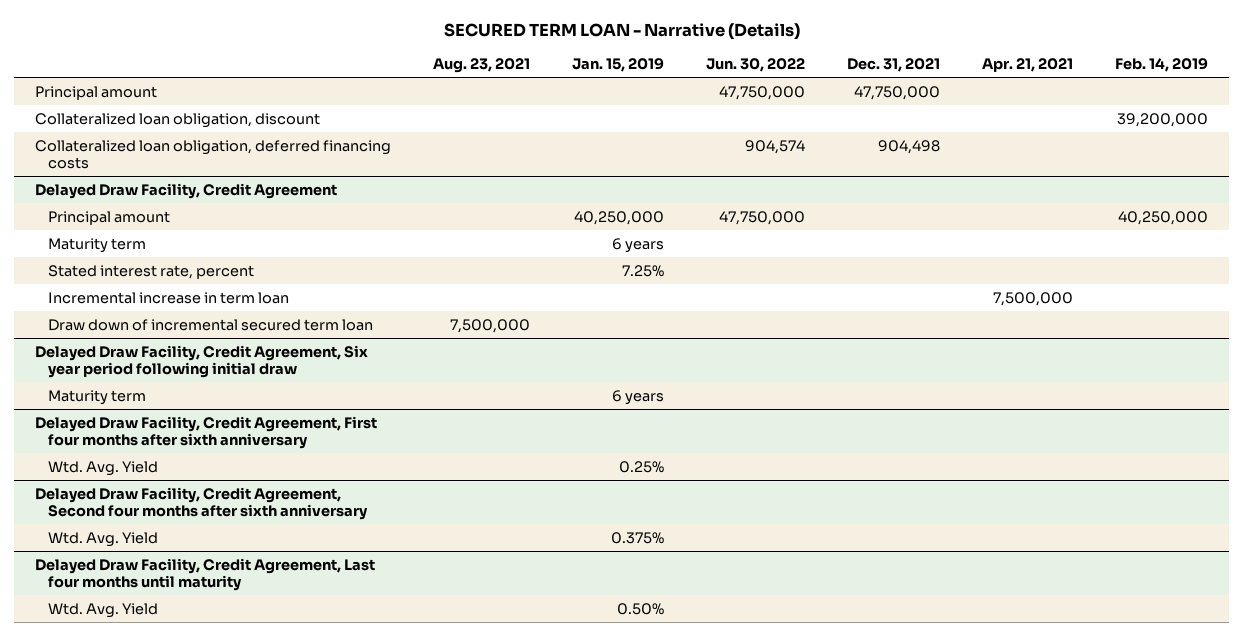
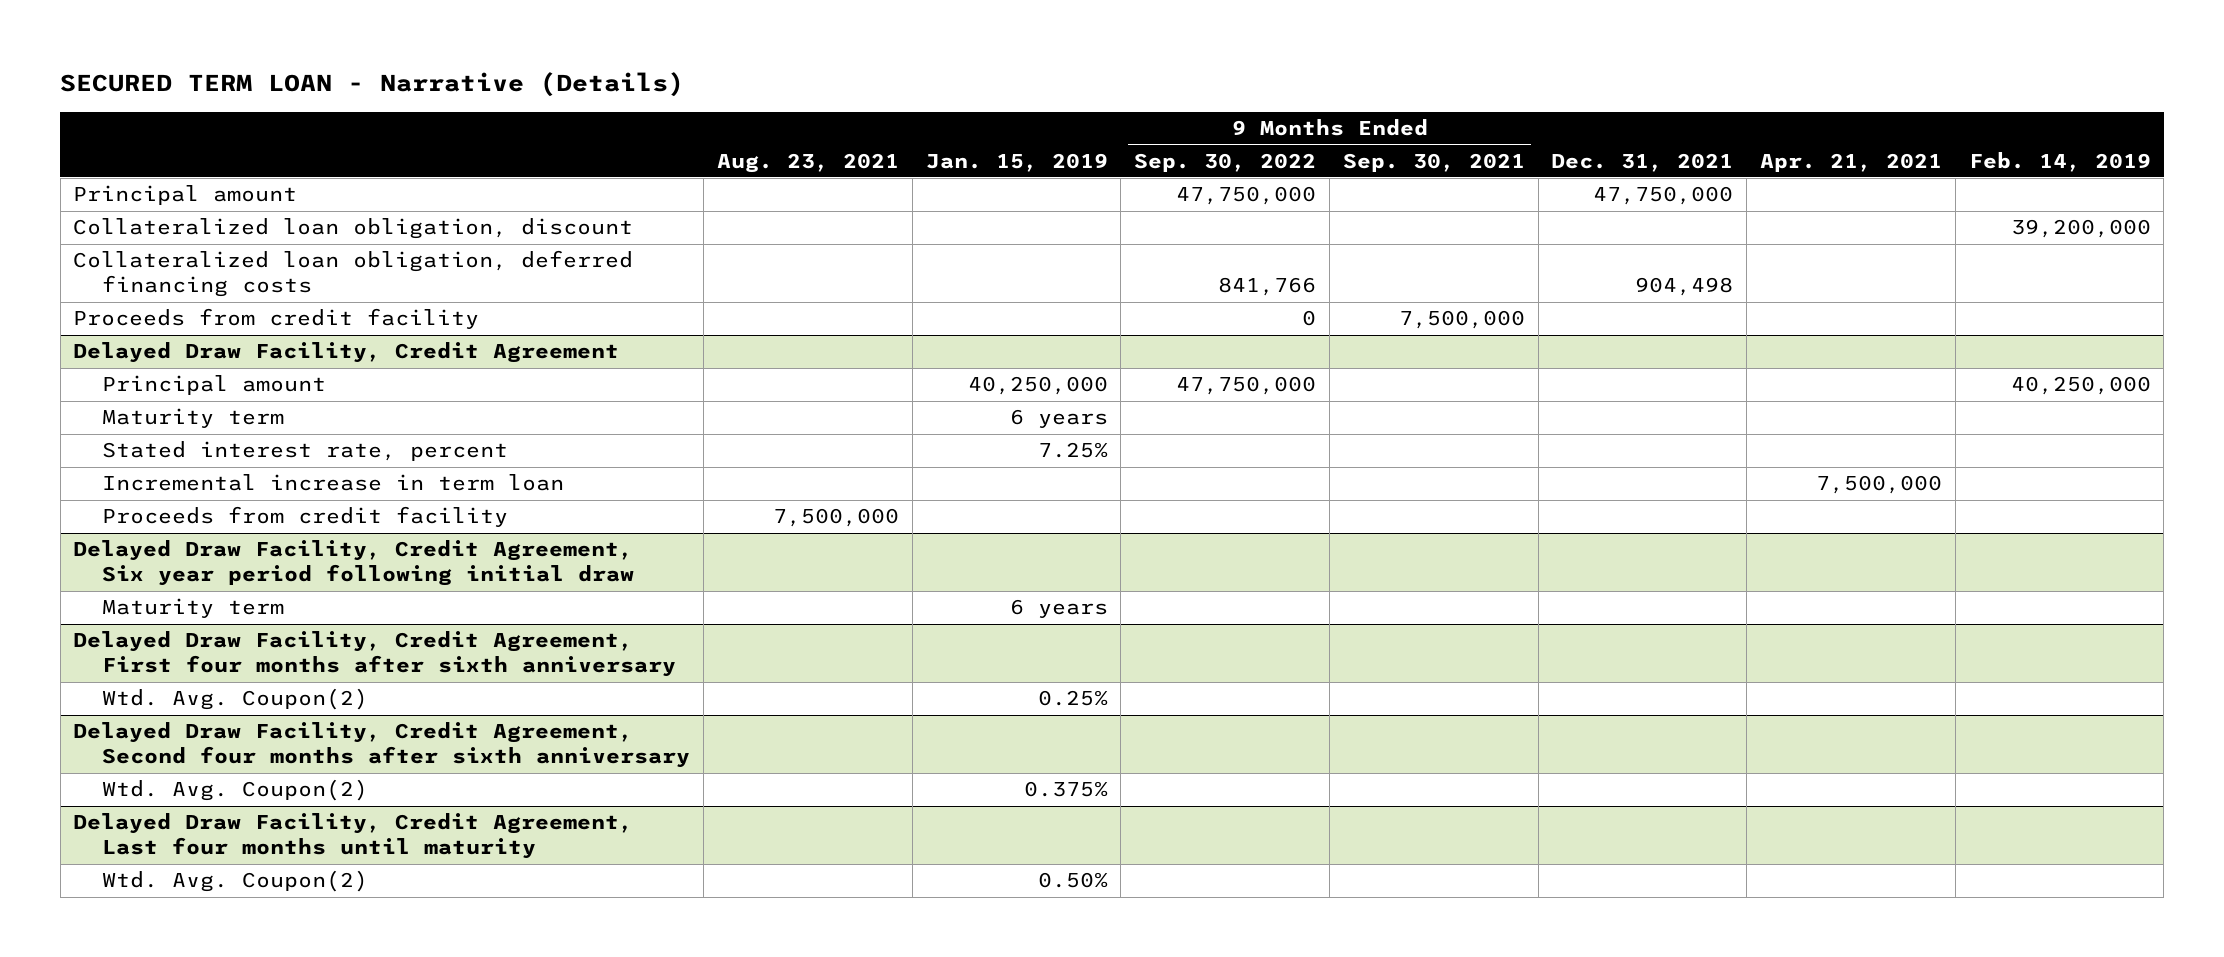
- | Aug. 23, 2021 | Jan. 15, 2019 | Jun. 30, 2022 | Dec. 31, 2021 | Apr. 21, 2021 | Feb. 14, 2019
+ | Aug. 23, 2021 | Jan. 15, 2019 | 9 Months Ended Sep. 30, 2022 | 9 Months Ended Sep. 30, 2021 | Dec. 31, 2021 | Apr. 21, 2021 | Feb. 14, 2019
+ Proceeds from credit facility | | | 0 | 7,500,000 | | |
@ Delayed Draw Facility, Credit Agreement
- Draw down of incremental secured term loan | 7,500,000 | | | | |
+ Proceeds from credit facility | 7,500,000 | | | | | |
@ Delayed Draw Facility, Credit Agreement, First four months after sixth anniversary
- Wtd. Avg. Yield | | 0.25% | | | |
+ Wtd. Avg. Coupon(2) | | 0.25% | | | | |
@ Delayed Draw Facility, Credit Agreement, Second four months after sixth anniversary
- Wtd. Avg. Yield | | 0.375% | | | |
+ Wtd. Avg. Coupon(2) | | 0.375% | | | | |
@ Delayed Draw Facility, Credit Agreement, Last four months until maturity
- Wtd. Avg. Yield | | 0.50% | | | |
+ Wtd. Avg. Coupon(2) | | 0.50% | | | | |

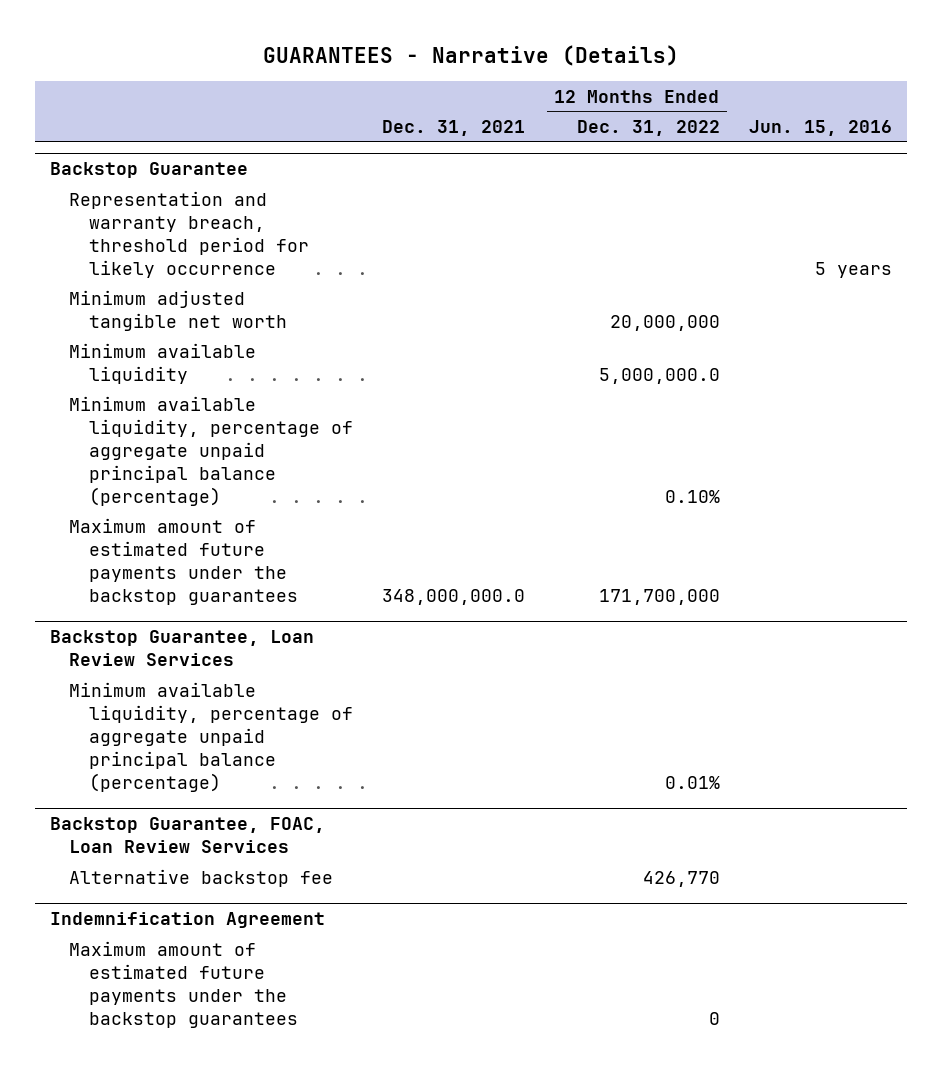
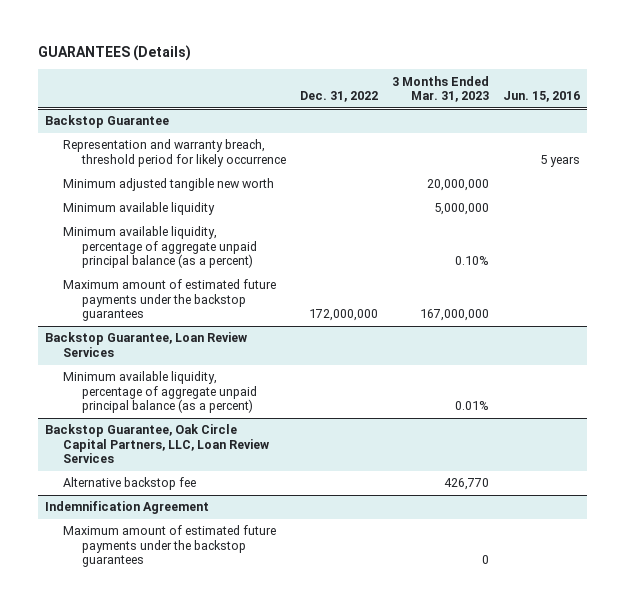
- GUARANTEES - Narrative (Details)
+ GUARANTEES (Details)
- | Dec. 31, 2021 | 12 Months Ended Dec. 31, 2022 | Jun. 15, 2016
+ | Dec. 31, 2022 | 3 Months Ended Mar. 31, 2023 | Jun. 15, 2016
@ Backstop Guarantee
- Minimum adjusted tangible net worth | | 20,000,000 |
+ Minimum adjusted tangible new worth | | 20,000,000 |
- Minimum available liquidity, percentage of aggregate unpaid principal balance (percentage) | | 0.10% |
+ Minimum available liquidity, percentage of aggregate unpaid principal balance (as a percent) | | 0.10% |
@ Backstop Guarantee, Loan Review Services
- Minimum available liquidity, percentage of aggregate unpaid principal balance (percentage) | | 0.01% |
- Backstop Guarantee, FOAC, Loan Review Services
- Alternative backstop fee | | 426,770 |
@ Backstop Guarantee, Loan Review Services
+ Minimum available liquidity, percentage of aggregate unpaid principal balance (as a percent) | | 0.01% |
+ Backstop Guarantee, Oak Circle Capital Partners, LLC, Loan Review Services
+ Alternative backstop fee | | 426,770 |

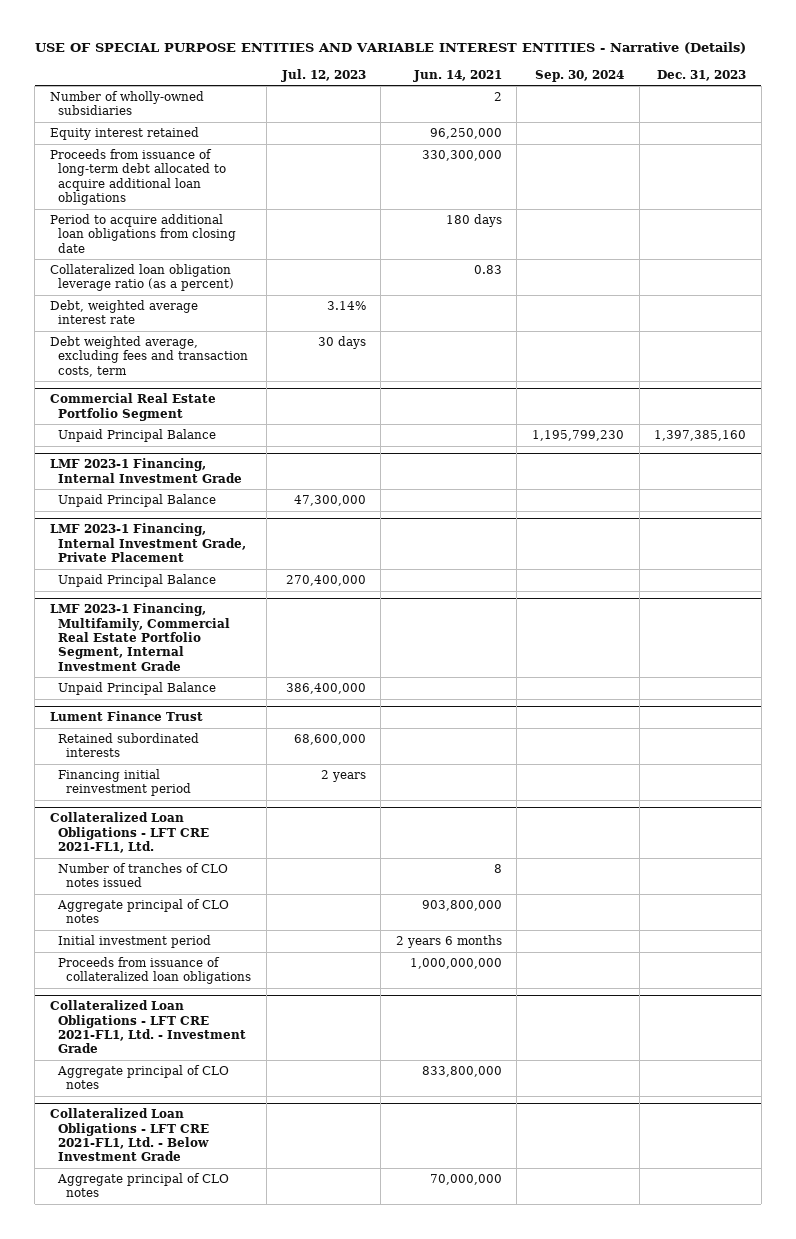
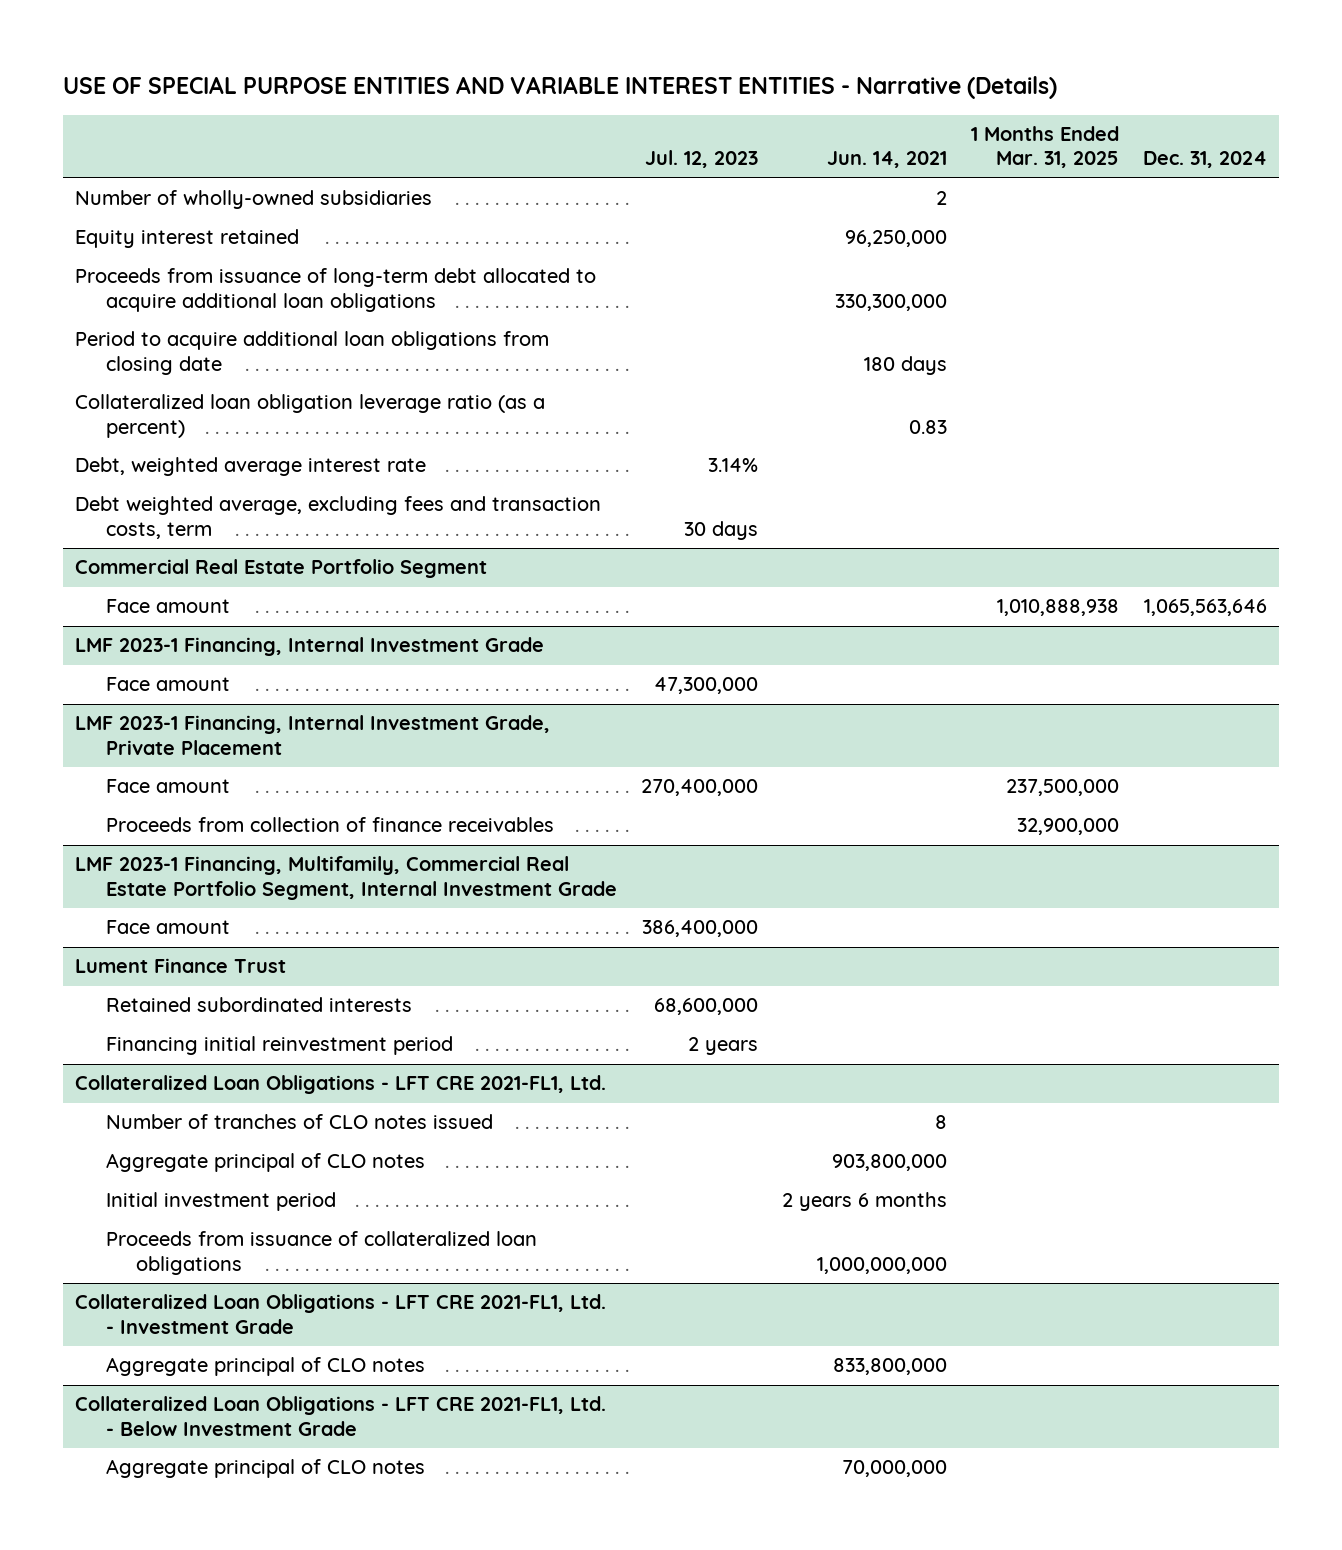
- | Jul. 12, 2023 | Jun. 14, 2021 | Sep. 30, 2024 | Dec. 31, 2023
+ | Jul. 12, 2023 | Jun. 14, 2021 | 1 Months Ended Mar. 31, 2025 | Dec. 31, 2024
@ Commercial Real Estate Portfolio Segment
- Unpaid Principal Balance | | | 1,195,799,230 | 1,397,385,160
+ Face amount | | | 1,010,888,938 | 1,065,563,646
@ LMF 2023-1 Financing, Internal Investment Grade
- Unpaid Principal Balance | 47,300,000 | | |
+ Face amount | 47,300,000 | | |
@ LMF 2023-1 Financing, Internal Investment Grade, Private Placement
- Unpaid Principal Balance | 270,400,000 | | |
+ Face amount | 270,400,000 | | 237,500,000 |
+ Proceeds from collection of finance receivables | | | 32,900,000 |
@ LMF 2023-1 Financing, Multifamily, Commercial Real Estate Portfolio Segment, Internal Investment Grade
- Unpaid Principal Balance | 386,400,000 | | |
+ Face amount | 386,400,000 | | |

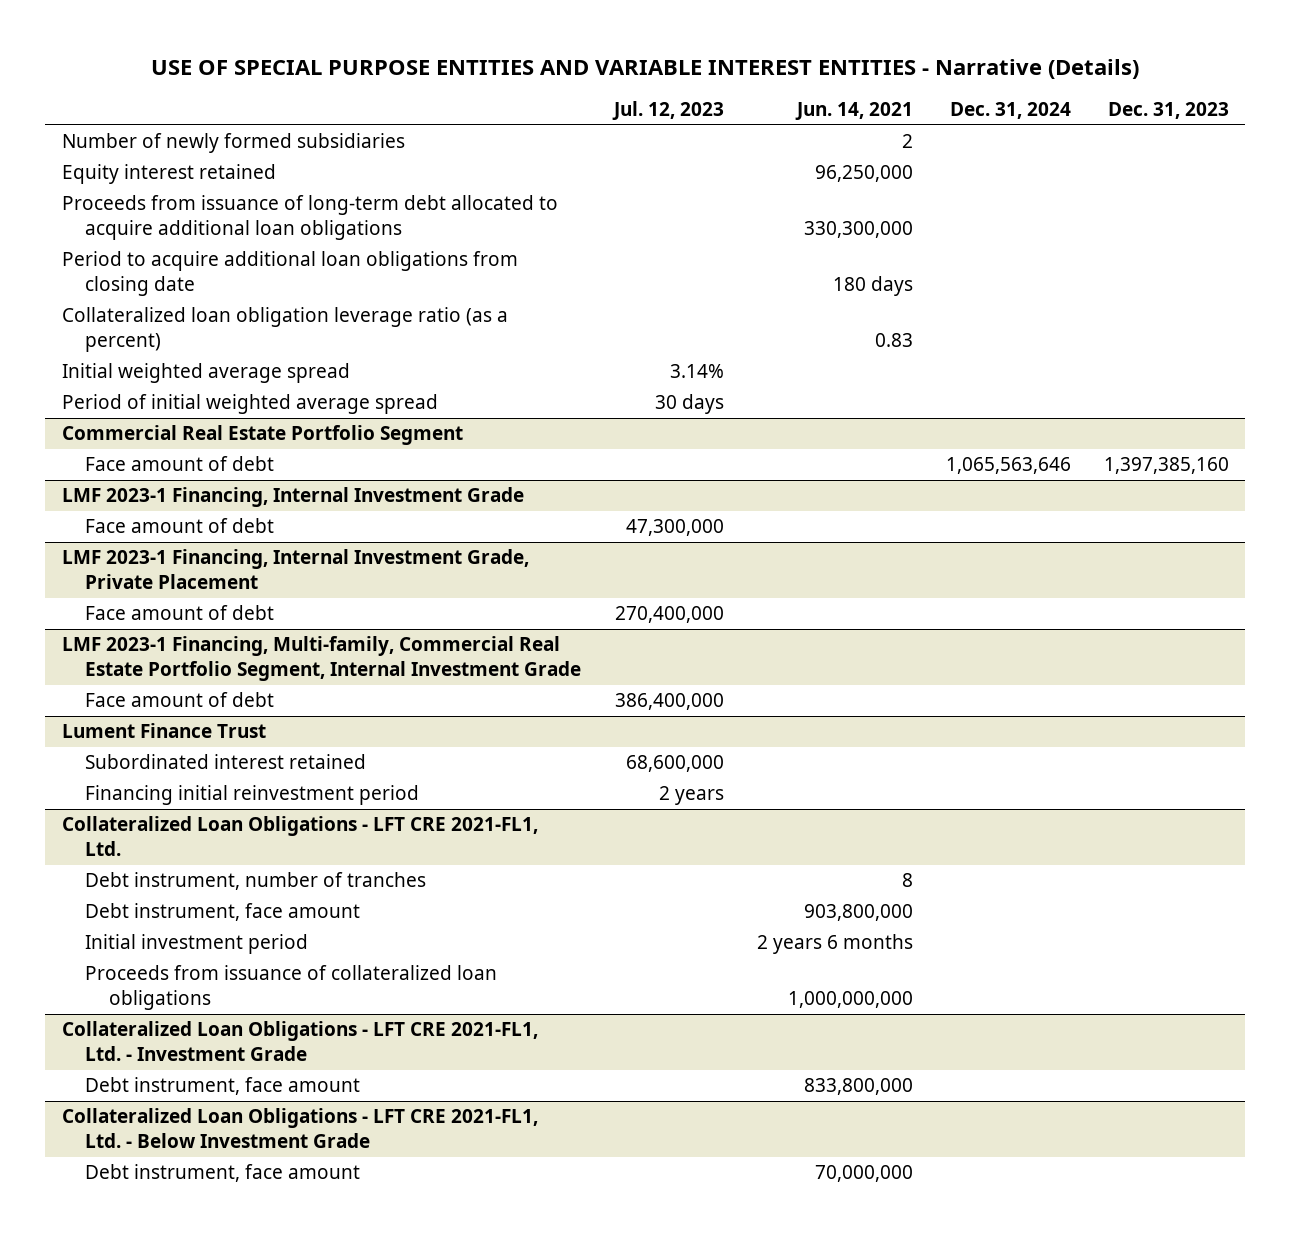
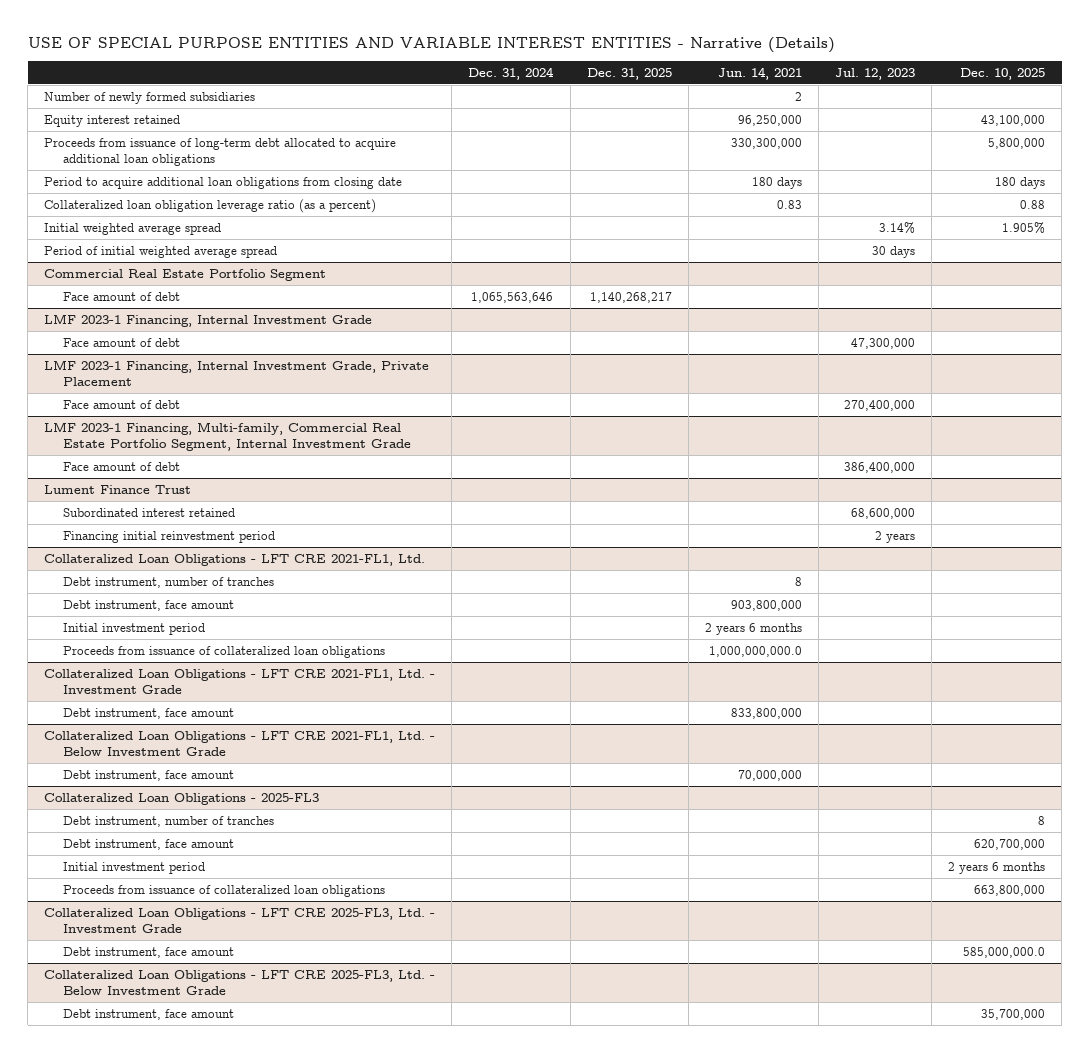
- | Jul. 12, 2023 | Jun. 14, 2021 | Dec. 31, 2024 | Dec. 31, 2023
+ | Dec. 31, 2024 | Dec. 31, 2025 | Jun. 14, 2021 | Jul. 12, 2023 | Dec. 10, 2025
@ Collateralized Loan Obligations - LFT CRE 2021-FL1, Ltd.
- Proceeds from issuance of collateralized loan obligations | | 1,000,000,000 | |
+ Proceeds from issuance of collateralized loan obligations | | | 1,000,000,000.0 | |
+ Collateralized Loan Obligations - 2025-FL3
+ Debt instrument, number of tranches | | | | | 8
+ Debt instrument, face amount | | | | | 620,700,000
+ Initial investment period | | | | | 2 years 6 months
+ Proceeds from issuance of collateralized loan obligations | | | | | 663,800,000
+ Collateralized Loan Obligations - LFT CRE 2025-FL3, Ltd. - Investment Grade
+ Debt instrument, face amount | | | | | 585,000,000.0
+ Collateralized Loan Obligations - LFT CRE 2025-FL3, Ltd. - Below Investment Grade
+ Debt instrument, face amount | | | | | 35,700,000

